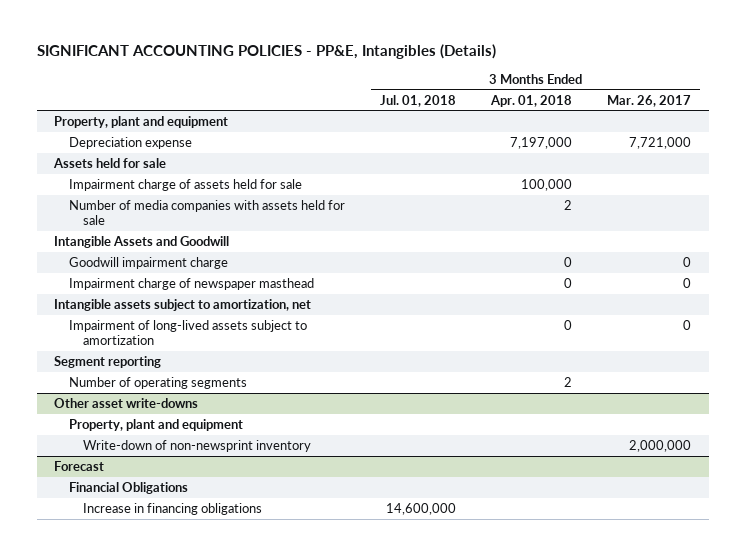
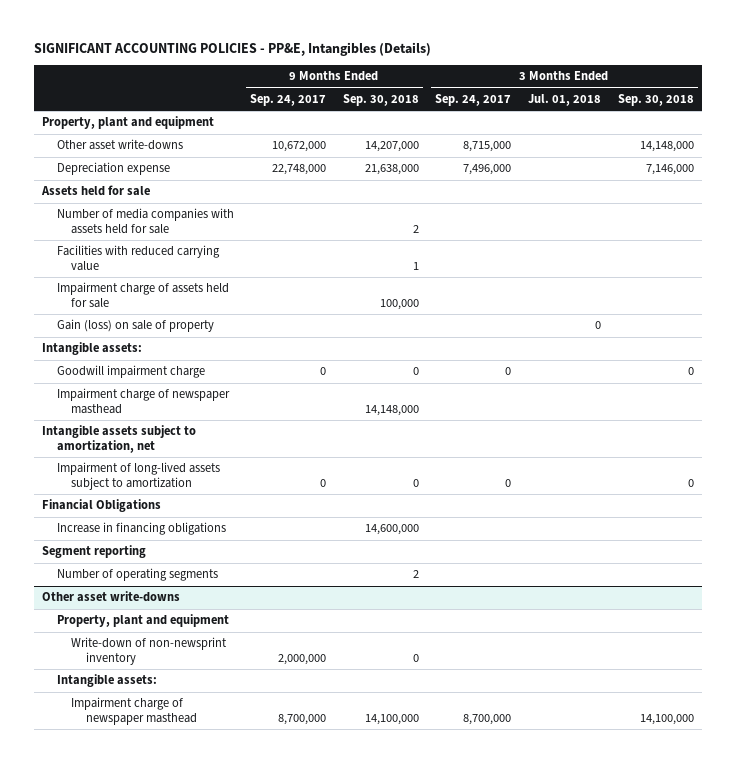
- | 3 Months Ended Jul. 01, 2018 | 3 Months Ended Apr. 01, 2018 | 3 Months Ended Mar. 26, 2017
+ | 9 Months Ended Sep. 24, 2017 | 9 Months Ended Sep. 30, 2018 | 3 Months Ended Sep. 24, 2017 | 3 Months Ended Jul. 01, 2018 | 3 Months Ended Sep. 30, 2018
+ Other asset write-downs | 10,672,000 | 14,207,000 | 8,715,000 | | 14,148,000
- Intangible Assets and Goodwill
+ Facilities with reduced carrying value | | 1 | | |
moved down: Impairment charge of assets held for sale | | 100,000 | | |
+ Gain (loss) on sale of property | | | | 0 |
+ Intangible assets:
+ Financial Obligations
+ Increase in financing obligations | | 14,600,000 | | |
- Forecast
- Financial Obligations
- Increase in financing obligations | 14,600,000 | |
@ Other asset write-downs
+ Intangible assets:
+ Impairment charge of newspaper masthead | 8,700,000 | 14,100,000 | 8,700,000 | | 14,100,000

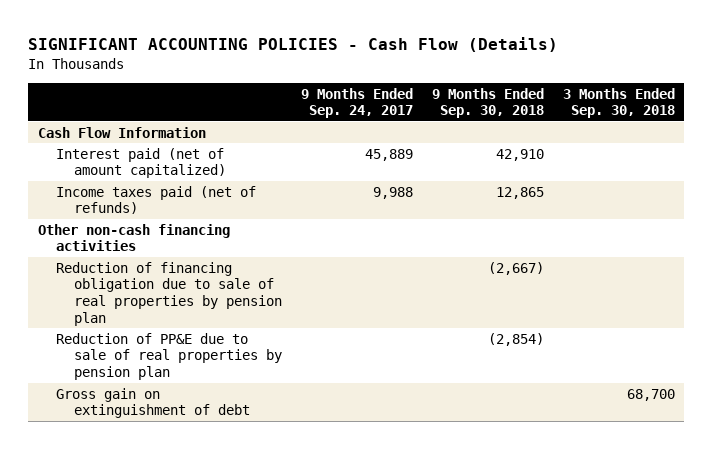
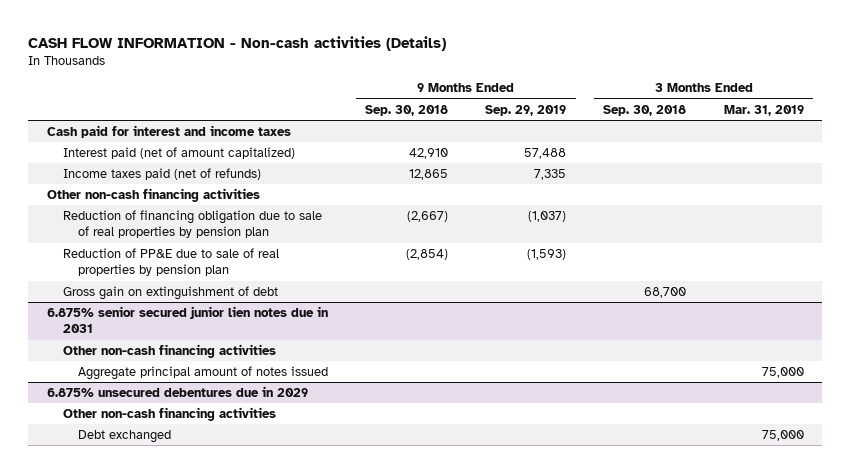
- SIGNIFICANT ACCOUNTING POLICIES - Cash Flow (Details)
+ CASH FLOW INFORMATION - Non-cash activities (Details)
- | 9 Months Ended Sep. 24, 2017 | 9 Months Ended Sep. 30, 2018 | 3 Months Ended Sep. 30, 2018
+ | 9 Months Ended Sep. 30, 2018 | 9 Months Ended Sep. 29, 2019 | 3 Months Ended Sep. 30, 2018 | 3 Months Ended Mar. 31, 2019
- Cash Flow Information
+ Cash paid for interest and income taxes
+ 6.875% senior secured junior lien notes due in 2031
+ Other non-cash financing activities
+ Aggregate principal amount of notes issued | | | | 75,000
+ 6.875% unsecured debentures due in 2029
+ Other non-cash financing activities
+ Debt exchanged | | | | 75,000

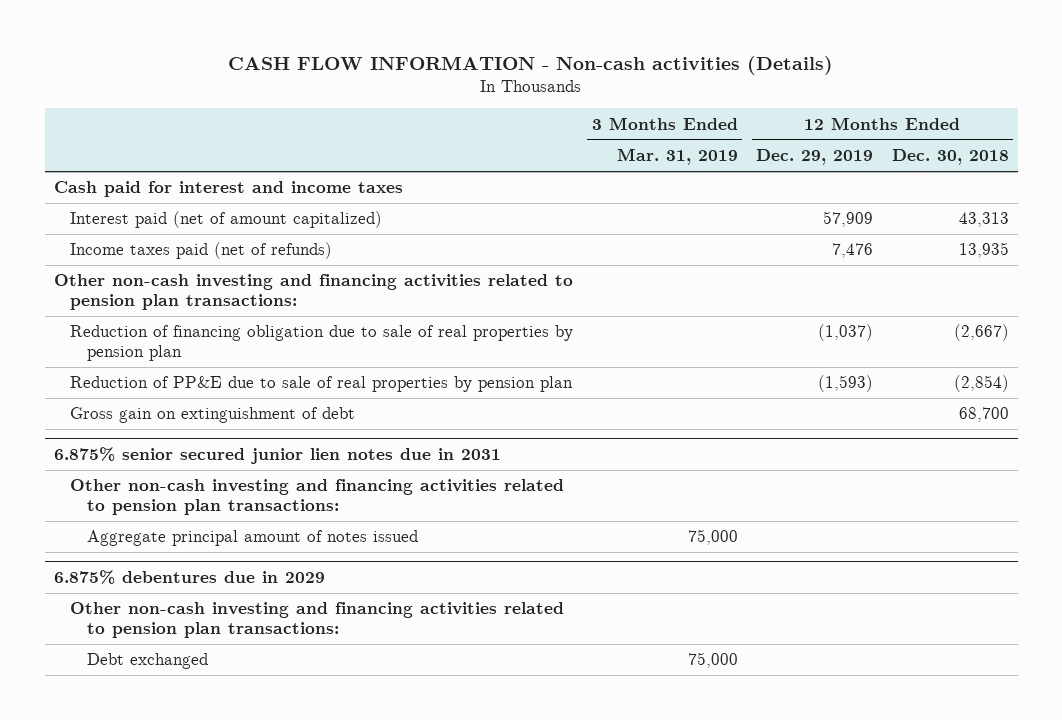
- | 9 Months Ended Sep. 30, 2018 | 9 Months Ended Sep. 29, 2019 | 3 Months Ended Sep. 30, 2018 | 3 Months Ended Mar. 31, 2019
+ | 3 Months Ended Mar. 31, 2019 | 12 Months Ended Dec. 29, 2019 | 12 Months Ended Dec. 30, 2018
- Other non-cash financing activities
+ Other non-cash investing and financing activities related to pension plan transactions:
@ 6.875% senior secured junior lien notes due in 2031
- Other non-cash financing activities
+ Other non-cash investing and financing activities related to pension plan transactions:
- 6.875% unsecured debentures due in 2029
- Other non-cash financing activities
+ 6.875% debentures due in 2029
+ Other non-cash investing and financing activities related to pension plan transactions:

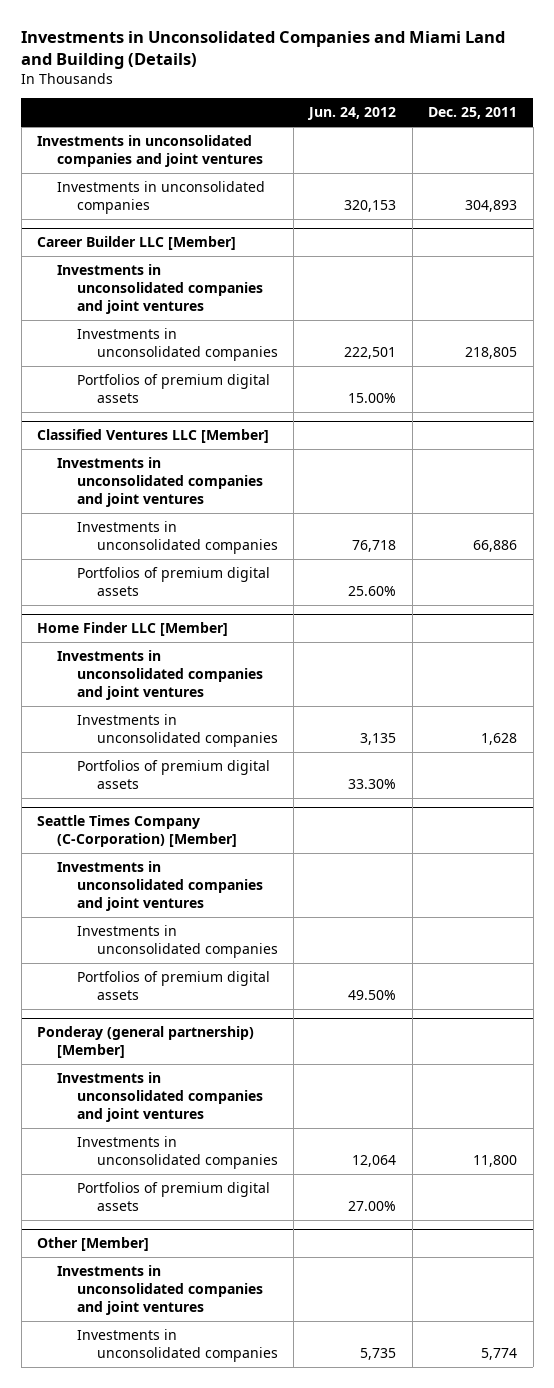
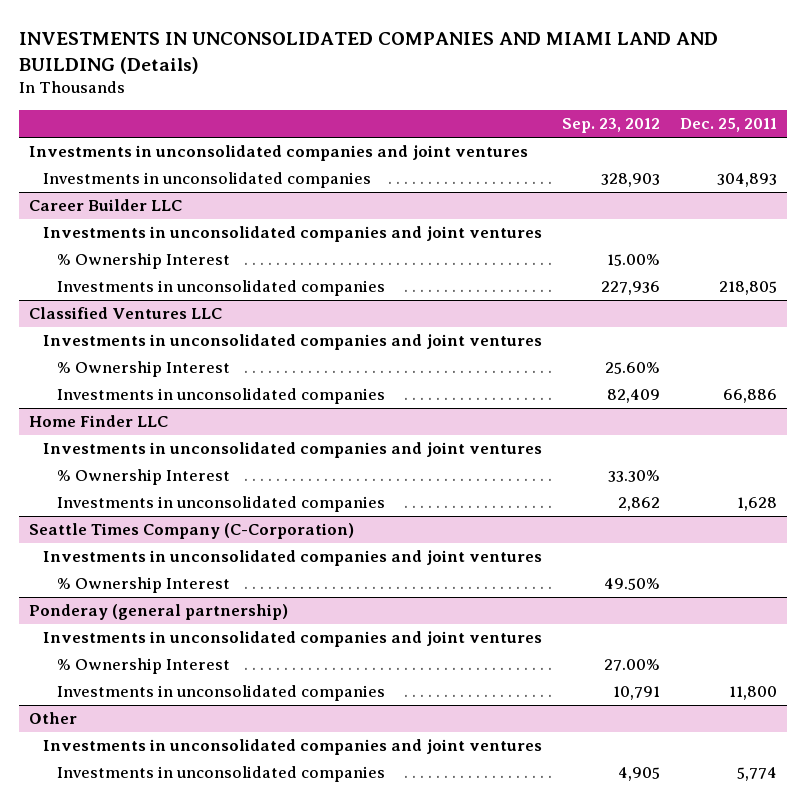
- Investments in Unconsolidated Companies and Miami Land and Building (Details)
+ INVESTMENTS IN UNCONSOLIDATED COMPANIES AND MIAMI LAND AND BUILDING (Details)
- | Jun. 24, 2012 | Dec. 25, 2011
+ | Sep. 23, 2012 | Dec. 25, 2011
- Career Builder LLC [Member]
+ Career Builder LLC
+ % Ownership Interest | 15.00% |
- Portfolios of premium digital assets | 15.00% |
- Classified Ventures LLC [Member]
+ Classified Ventures LLC
+ % Ownership Interest | 25.60% |
- Portfolios of premium digital assets | 25.60% |
- Home Finder LLC [Member]
+ Home Finder LLC
+ % Ownership Interest | 33.30% |
- Portfolios of premium digital assets | 33.30% |
- Seattle Times Company (C-Corporation) [Member]
+ Seattle Times Company (C-Corporation)
- Investments in unconsolidated companies
- Portfolios of premium digital assets | 49.50% |
- Ponderay (general partnership) [Member]
+ % Ownership Interest | 49.50% |
+ Ponderay (general partnership)
+ % Ownership Interest | 27.00% |
- Portfolios of premium digital assets | 27.00% |
- Other [Member]
+ Other

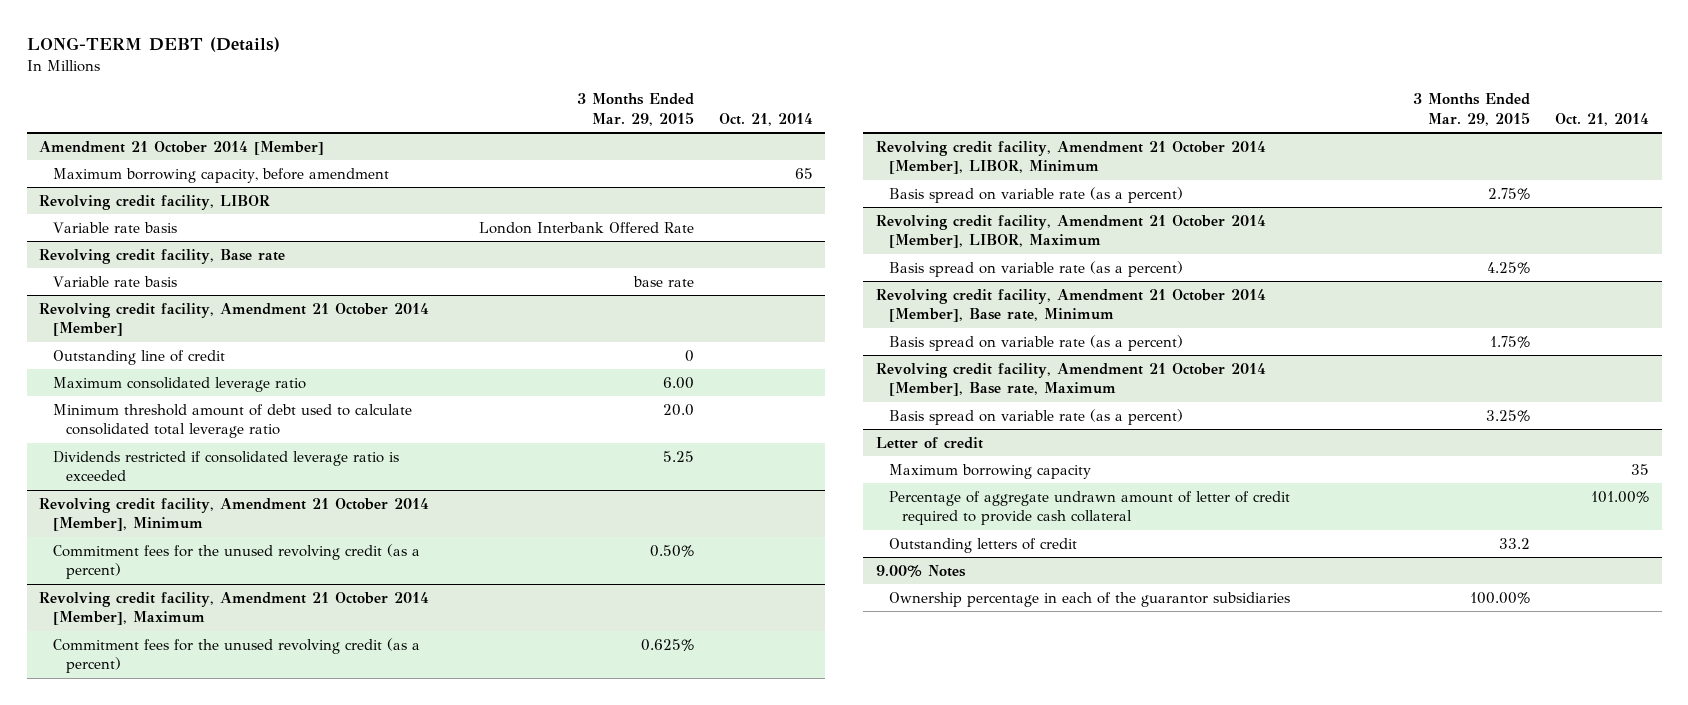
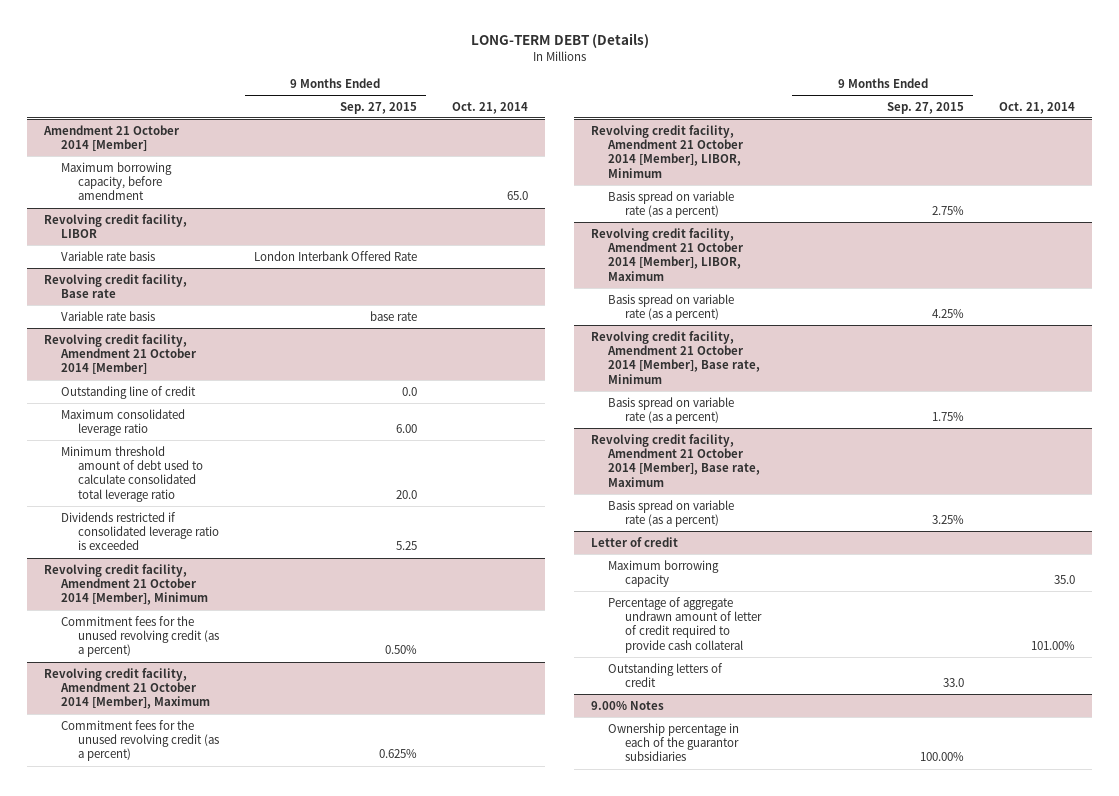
- | 3 Months Ended Mar. 29, 2015 | Oct. 21, 2014
+ | 9 Months Ended Sep. 27, 2015 | Oct. 21, 2014
@ Amendment 21 October 2014 [Member]
- Maximum borrowing capacity, before amendment | | 65
+ Maximum borrowing capacity, before amendment | | 65.0
@ Letter of credit
- Maximum borrowing capacity | | 35
+ Maximum borrowing capacity | | 35.0

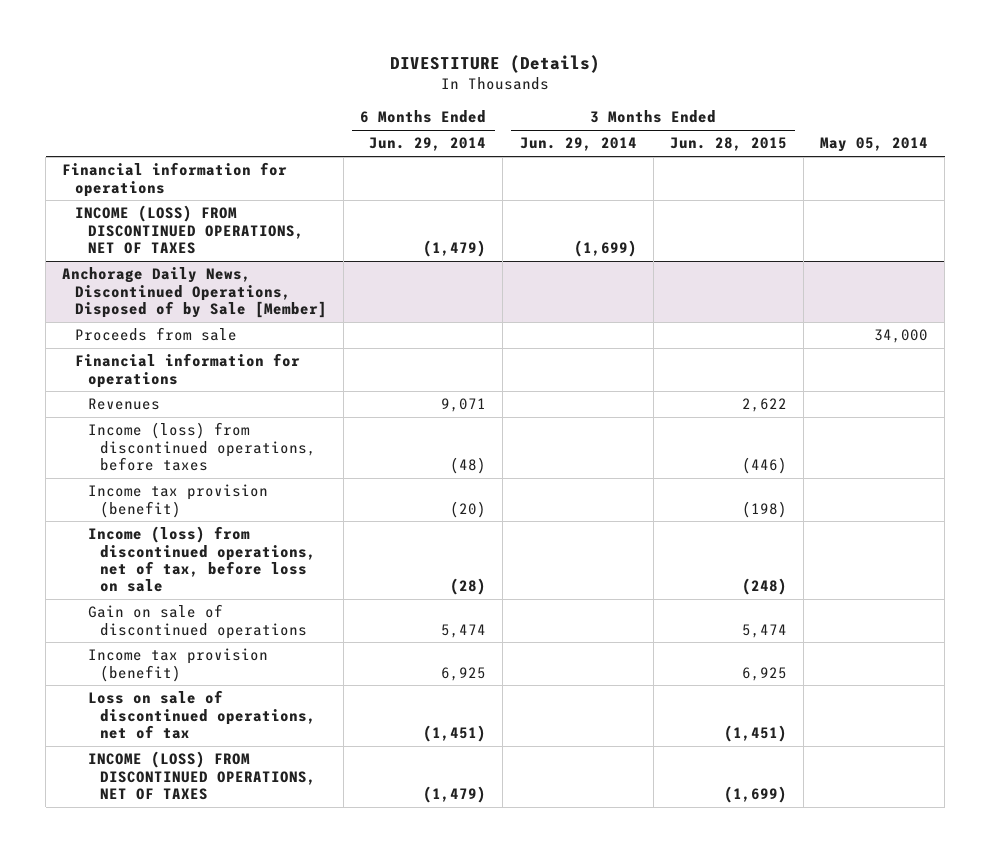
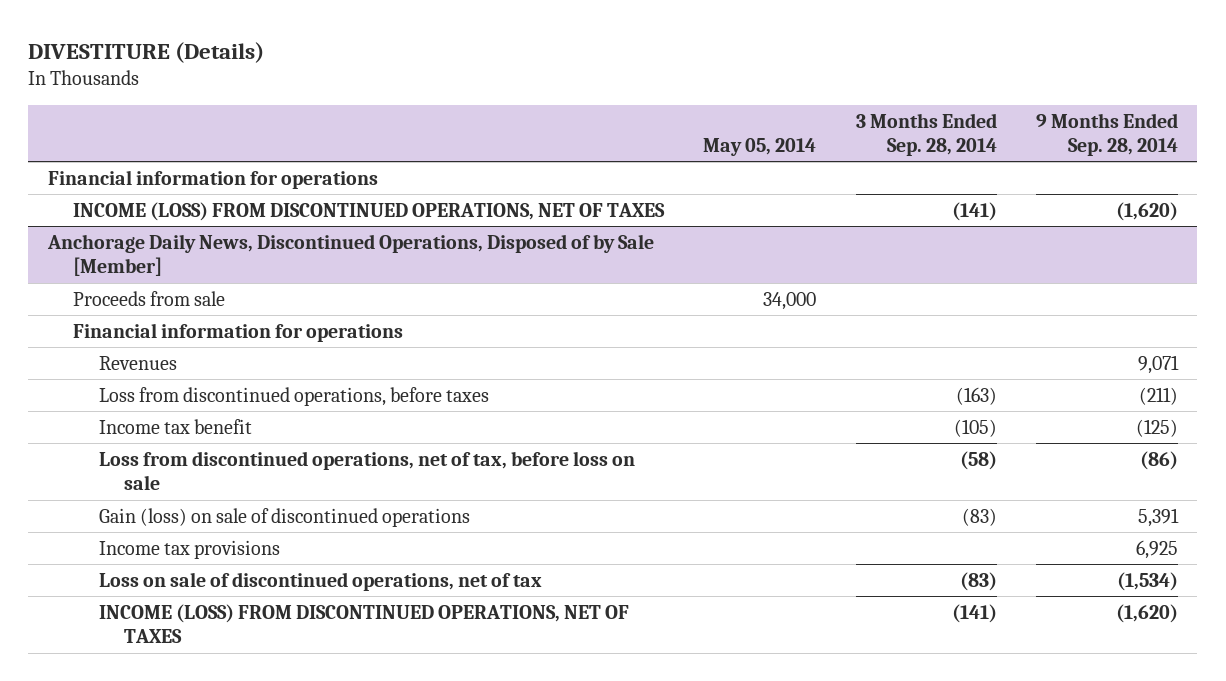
- | 6 Months Ended Jun. 29, 2014 | 3 Months Ended Jun. 29, 2014 | 3 Months Ended Jun. 28, 2015 | May 05, 2014
+ | May 05, 2014 | 3 Months Ended Sep. 28, 2014 | 9 Months Ended Sep. 28, 2014
@ Anchorage Daily News, Discontinued Operations, Disposed of by Sale [Member]
- Income (loss) from discontinued operations, before taxes | (48) | | (446) |
- Income tax provision (benefit) | (20) | | (198) |
- Income (loss) from discontinued operations, net of tax, before loss on sale | (28) | | (248) |
- Gain on sale of discontinued operations | 5,474 | | 5,474 |
- Income tax provision (benefit) | 6,925 | | 6,925 |
+ Loss from discontinued operations, before taxes | | (163) | (211)
+ Income tax benefit | | (105) | (125)
+ Loss from discontinued operations, net of tax, before loss on sale | | (58) | (86)
+ Gain (loss) on sale of discontinued operations | | (83) | 5,391
+ Income tax provisions | | | 6,925

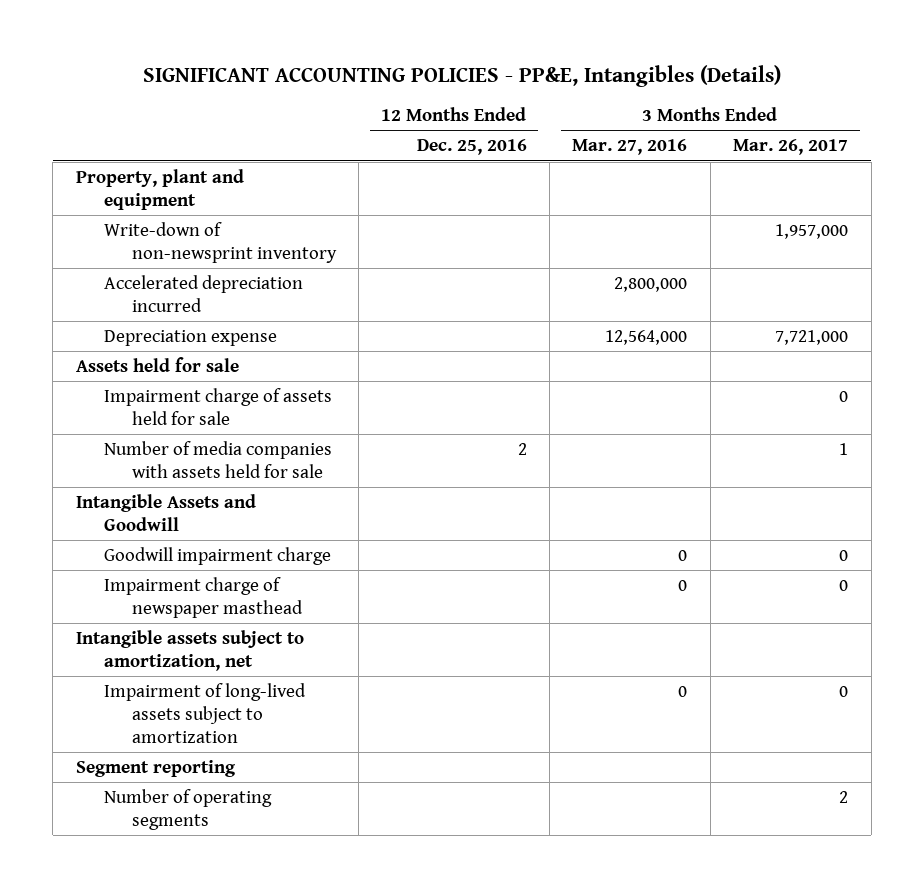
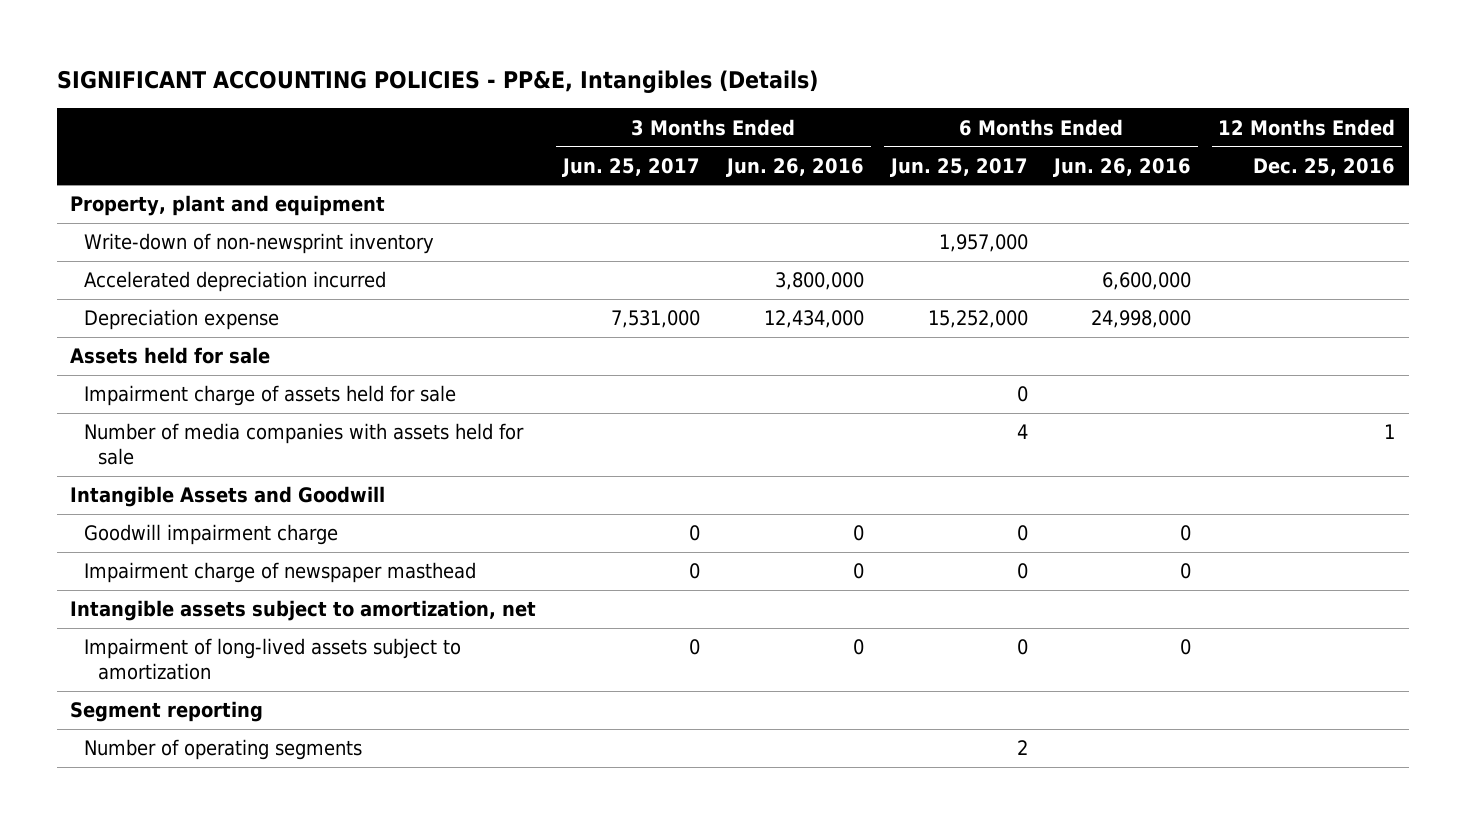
- | 12 Months Ended Dec. 25, 2016 | 3 Months Ended Mar. 27, 2016 | 3 Months Ended Mar. 26, 2017
+ | 3 Months Ended Jun. 25, 2017 | 3 Months Ended Jun. 26, 2016 | 6 Months Ended Jun. 25, 2017 | 6 Months Ended Jun. 26, 2016 | 12 Months Ended Dec. 25, 2016
- Number of media companies with assets held for sale | 2 | | 1
+ Number of media companies with assets held for sale | | | 4 | | 1

